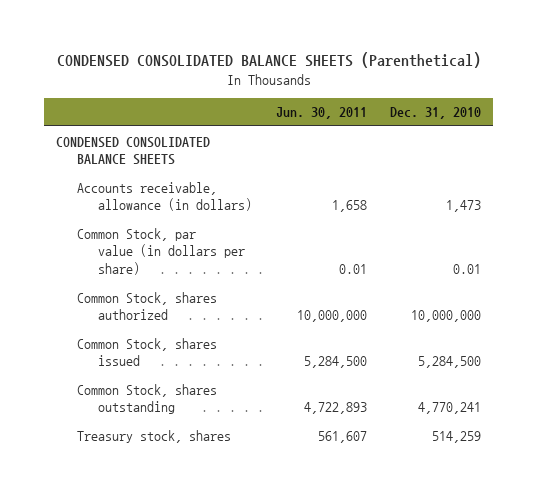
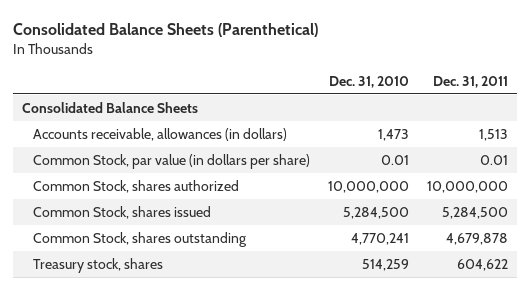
- CONDENSED CONSOLIDATED BALANCE SHEETS (Parenthetical)
+ Consolidated Balance Sheets (Parenthetical)
- | Jun. 30, 2011 | Dec. 31, 2010
+ | Dec. 31, 2010 | Dec. 31, 2011
- CONDENSED CONSOLIDATED BALANCE SHEETS
- Accounts receivable, allowance (in dollars) | 1,658 | 1,473
+ Consolidated Balance Sheets
+ Accounts receivable, allowances (in dollars) | 1,473 | 1,513

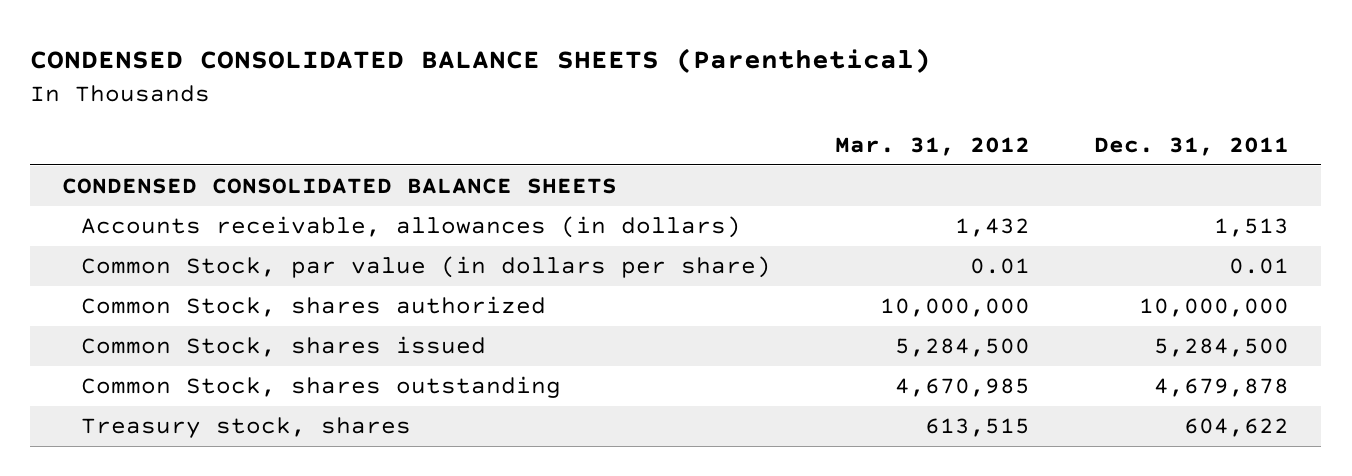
- Consolidated Balance Sheets (Parenthetical)
+ CONDENSED CONSOLIDATED BALANCE SHEETS (Parenthetical)
- | Dec. 31, 2010 | Dec. 31, 2011
+ | Mar. 31, 2012 | Dec. 31, 2011
- Consolidated Balance Sheets
+ CONDENSED CONSOLIDATED BALANCE SHEETS

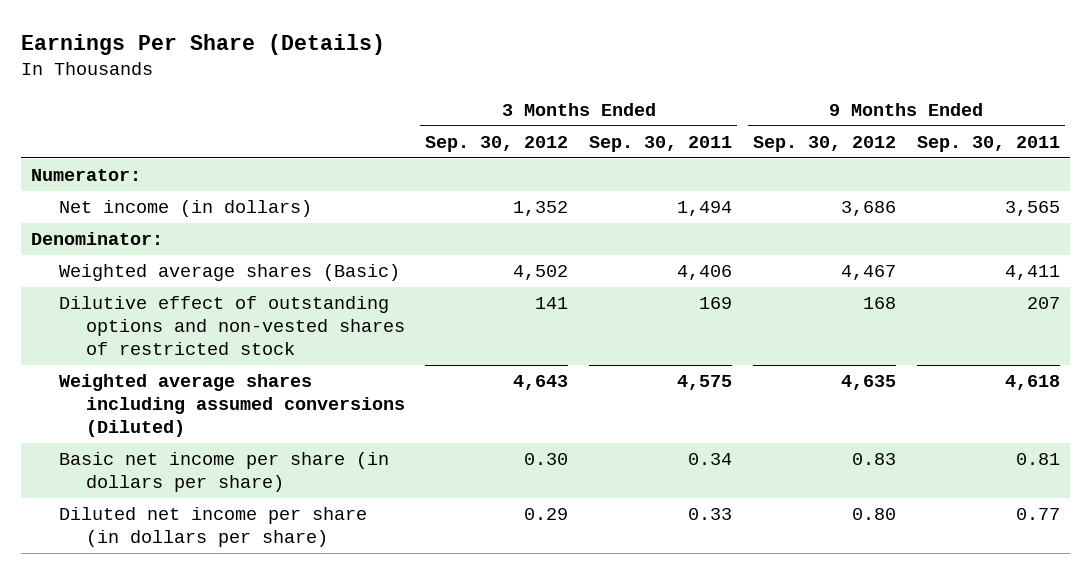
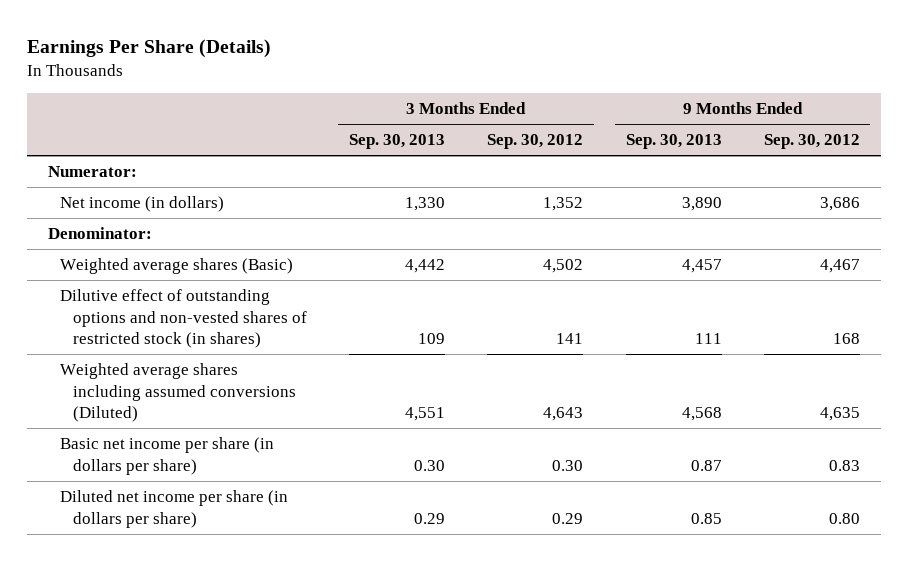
- | 3 Months Ended Sep. 30, 2012 | 3 Months Ended Sep. 30, 2011 | 9 Months Ended Sep. 30, 2012 | 9 Months Ended Sep. 30, 2011
+ | 3 Months Ended Sep. 30, 2013 | 3 Months Ended Sep. 30, 2012 | 9 Months Ended Sep. 30, 2013 | 9 Months Ended Sep. 30, 2012
- Dilutive effect of outstanding options and non-vested shares of restricted stock | 141 | 169 | 168 | 207
+ Dilutive effect of outstanding options and non-vested shares of restricted stock (in shares) | 109 | 141 | 111 | 168

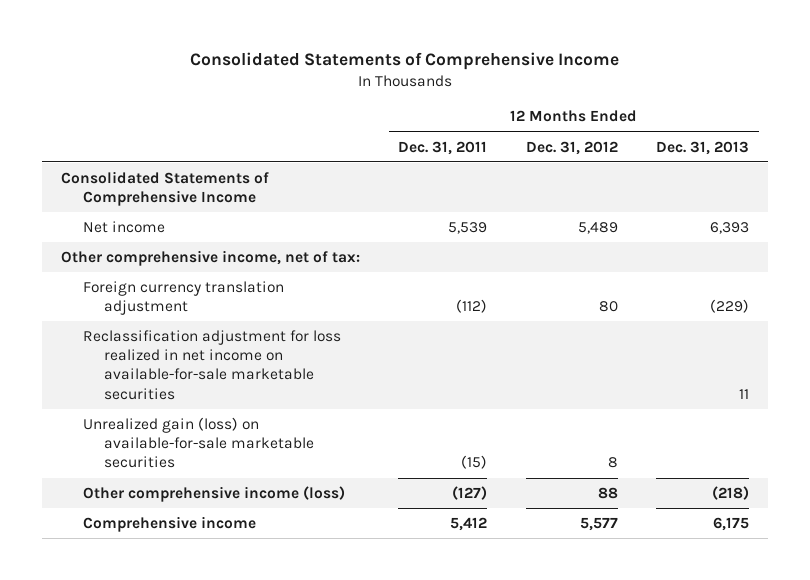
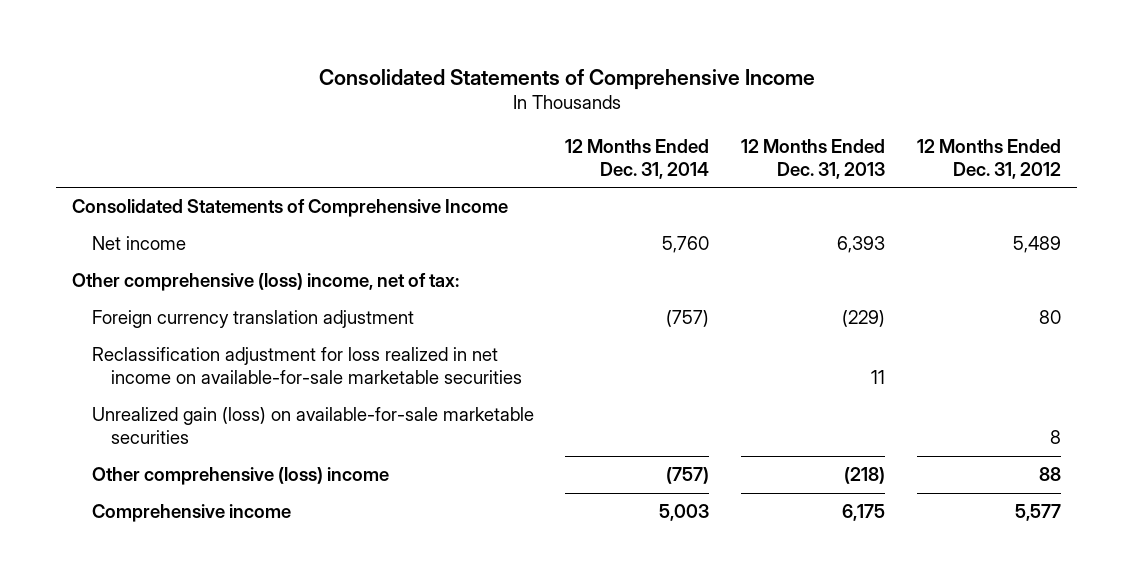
- | 12 Months Ended Dec. 31, 2011 | 12 Months Ended Dec. 31, 2012 | 12 Months Ended Dec. 31, 2013
+ | 12 Months Ended Dec. 31, 2014 | 12 Months Ended Dec. 31, 2013 | 12 Months Ended Dec. 31, 2012
- Other comprehensive income, net of tax:
+ Other comprehensive (loss) income, net of tax:
- Other comprehensive income (loss) | (127) | 88 | (218)
+ Other comprehensive (loss) income | (757) | (218) | 88

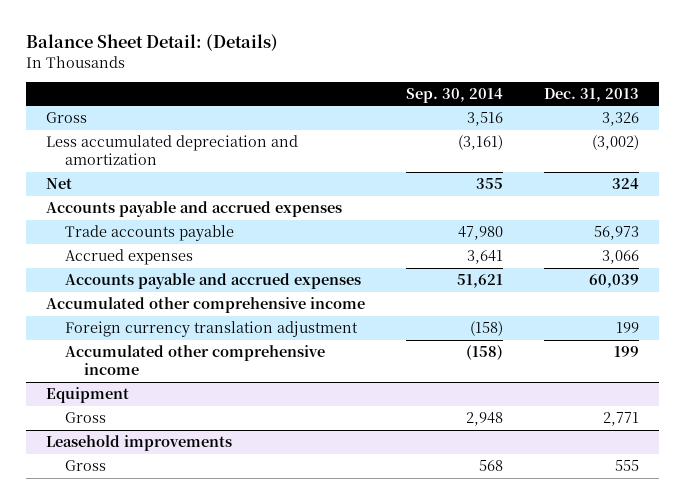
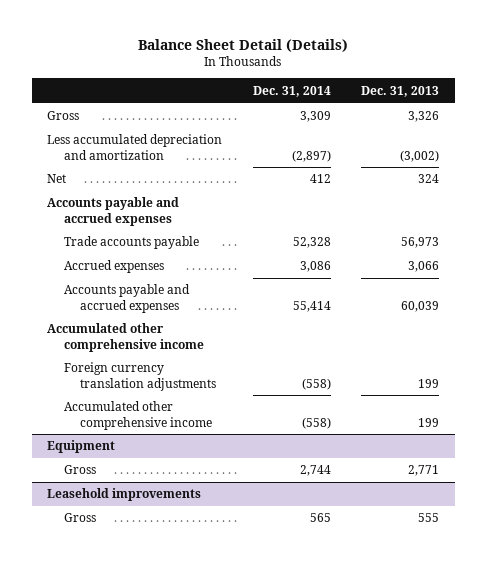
- Balance Sheet Detail: (Details)
+ Balance Sheet Detail (Details)
- | Sep. 30, 2014 | Dec. 31, 2013
+ | Dec. 31, 2014 | Dec. 31, 2013
- Foreign currency translation adjustment | (158) | 199
+ Foreign currency translation adjustments | (558) | 199

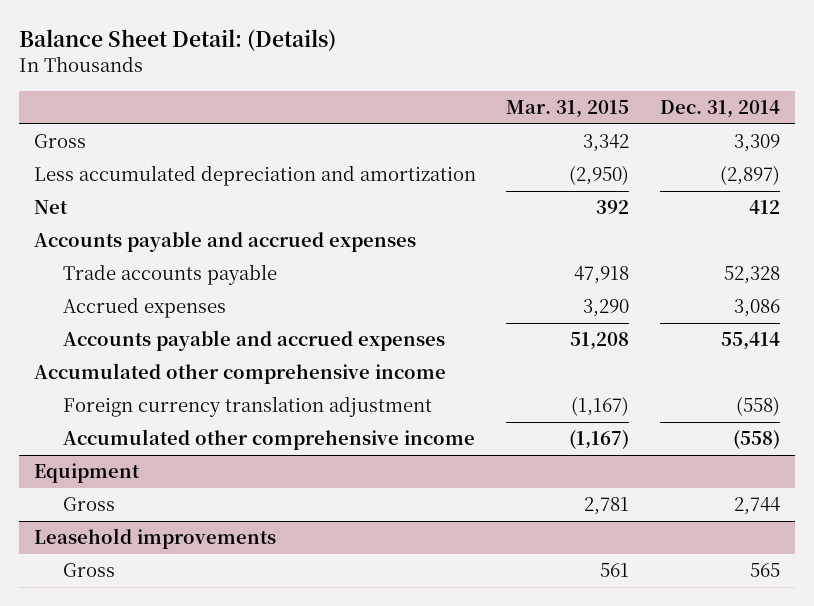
- Balance Sheet Detail (Details)
+ Balance Sheet Detail: (Details)
- | Dec. 31, 2014 | Dec. 31, 2013
+ | Mar. 31, 2015 | Dec. 31, 2014
- Foreign currency translation adjustments | (558) | 199
+ Foreign currency translation adjustment | (1,167) | (558)

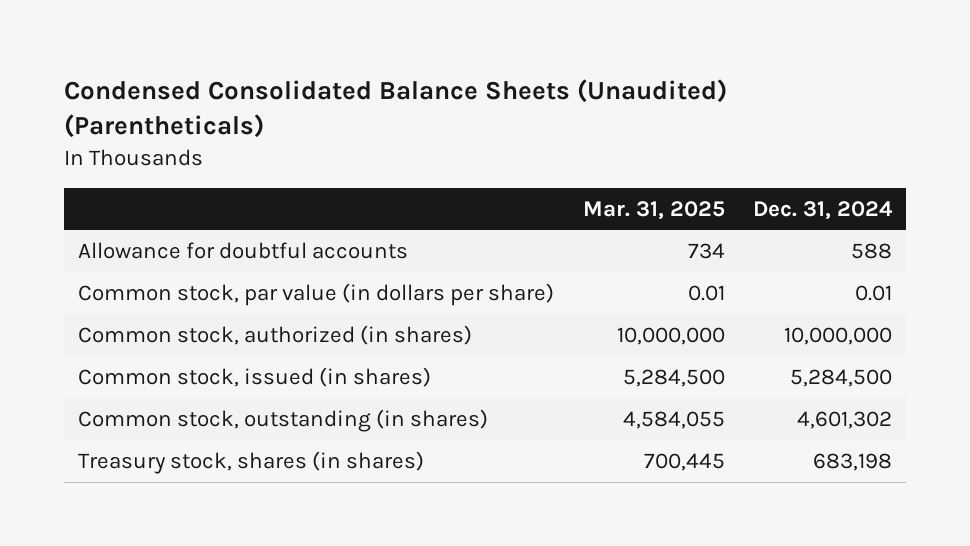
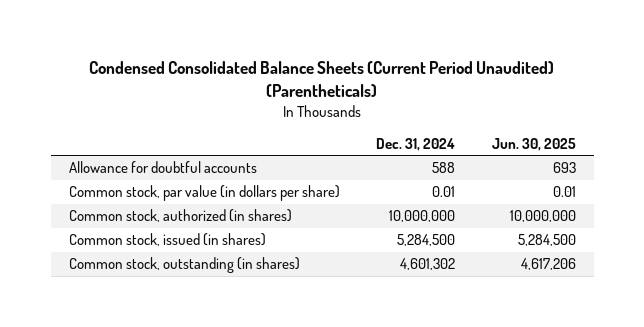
- Condensed Consolidated Balance Sheets (Unaudited) (Parentheticals)
+ Condensed Consolidated Balance Sheets (Current Period Unaudited) (Parentheticals)
- | Mar. 31, 2025 | Dec. 31, 2024
+ | Dec. 31, 2024 | Jun. 30, 2025
- Treasury stock, shares (in shares) | 700,445 | 683,198

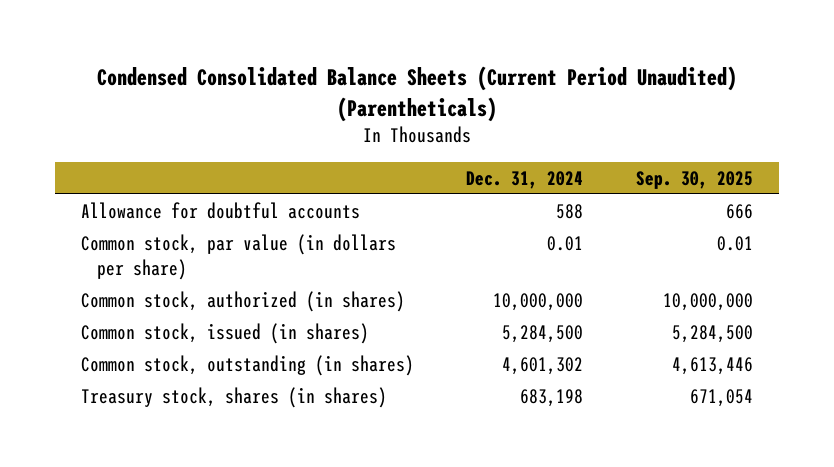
- | Dec. 31, 2024 | Jun. 30, 2025
+ | Dec. 31, 2024 | Sep. 30, 2025
+ Treasury stock, shares (in shares) | 683,198 | 671,054

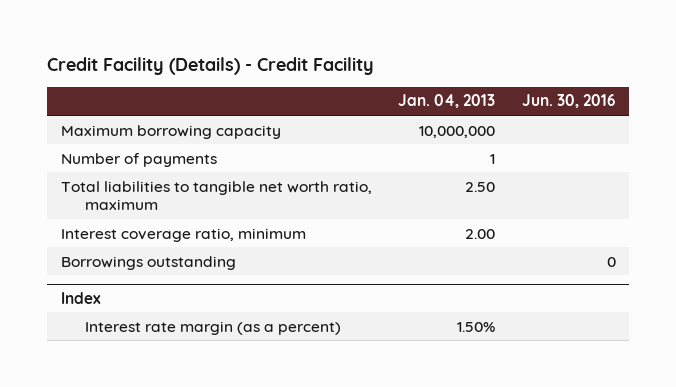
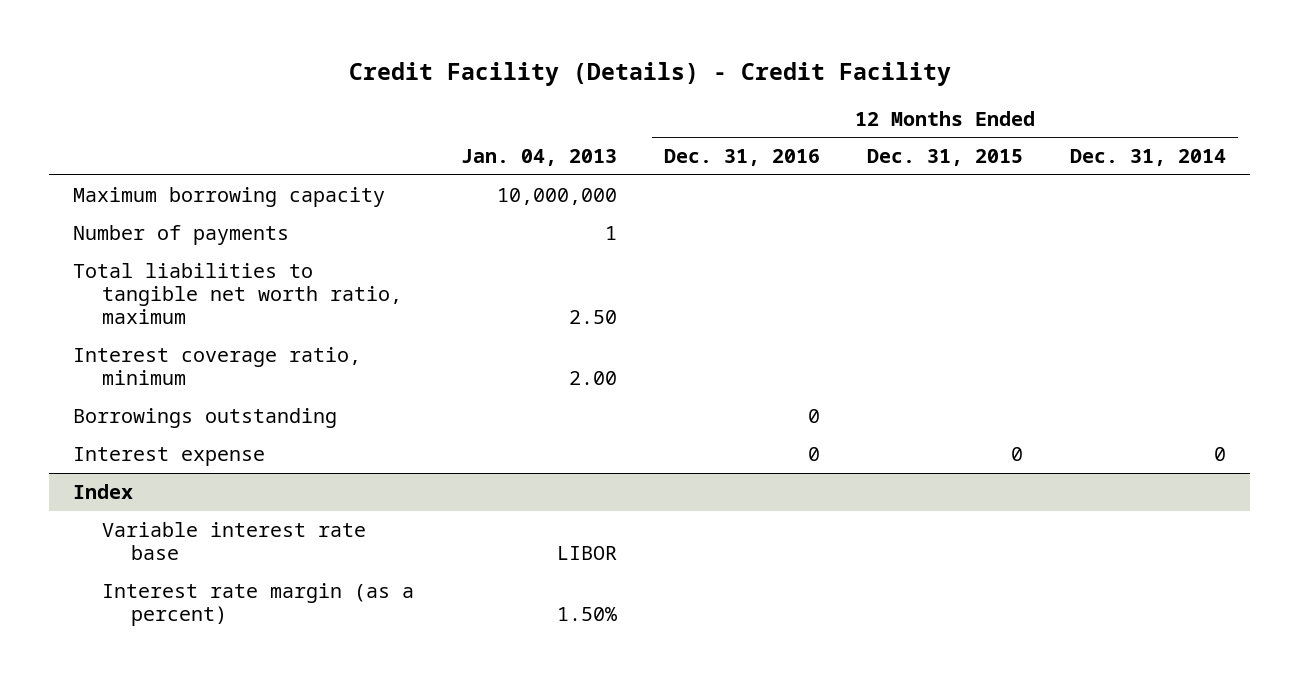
- | Jan. 04, 2013 | Jun. 30, 2016
+ | Jan. 04, 2013 | 12 Months Ended Dec. 31, 2016 | 12 Months Ended Dec. 31, 2015 | 12 Months Ended Dec. 31, 2014
+ Interest expense | | 0 | 0 | 0
@ Index
+ Variable interest rate base | LIBOR | | |

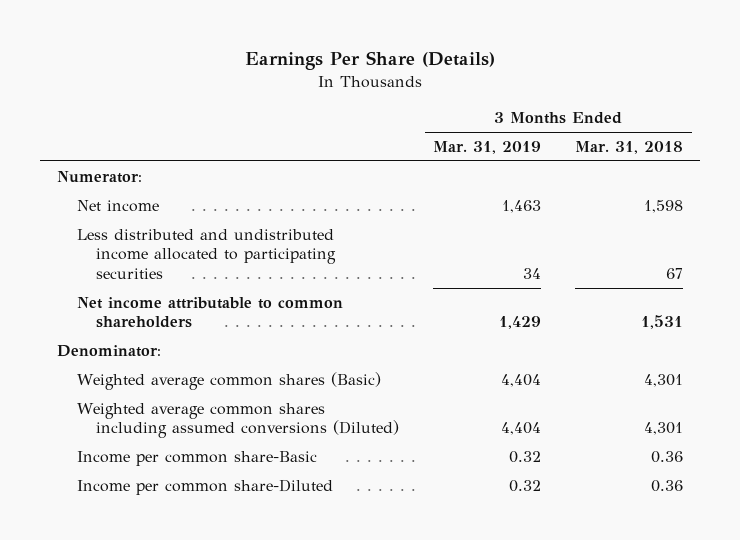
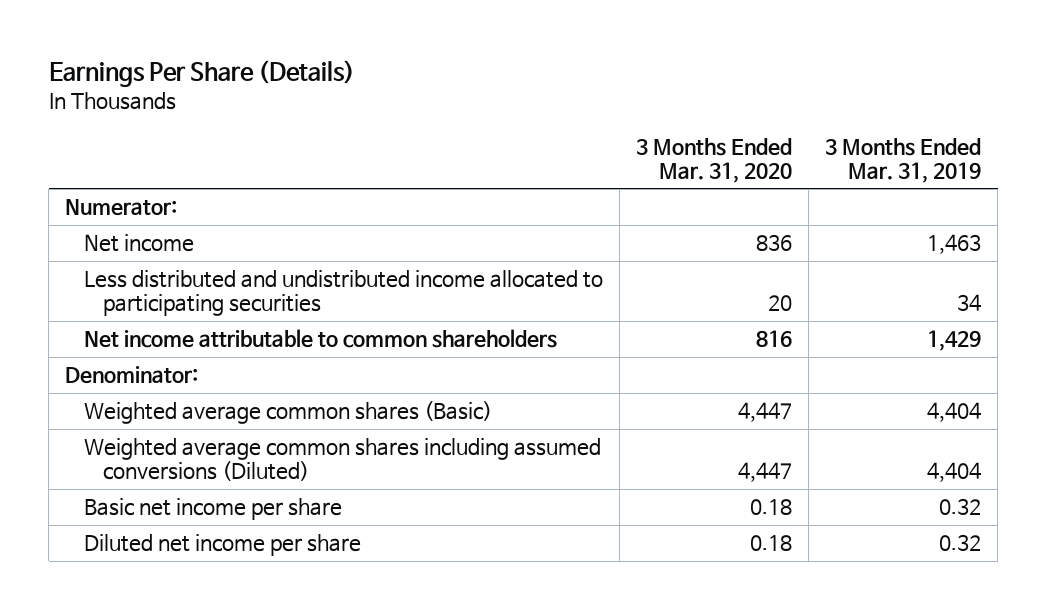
- | 3 Months Ended Mar. 31, 2019 | 3 Months Ended Mar. 31, 2018
+ | 3 Months Ended Mar. 31, 2020 | 3 Months Ended Mar. 31, 2019
- Income per common share-Basic | 0.32 | 0.36
- Income per common share-Diluted | 0.32 | 0.36
+ Basic net income per share | 0.18 | 0.32
+ Diluted net income per share | 0.18 | 0.32

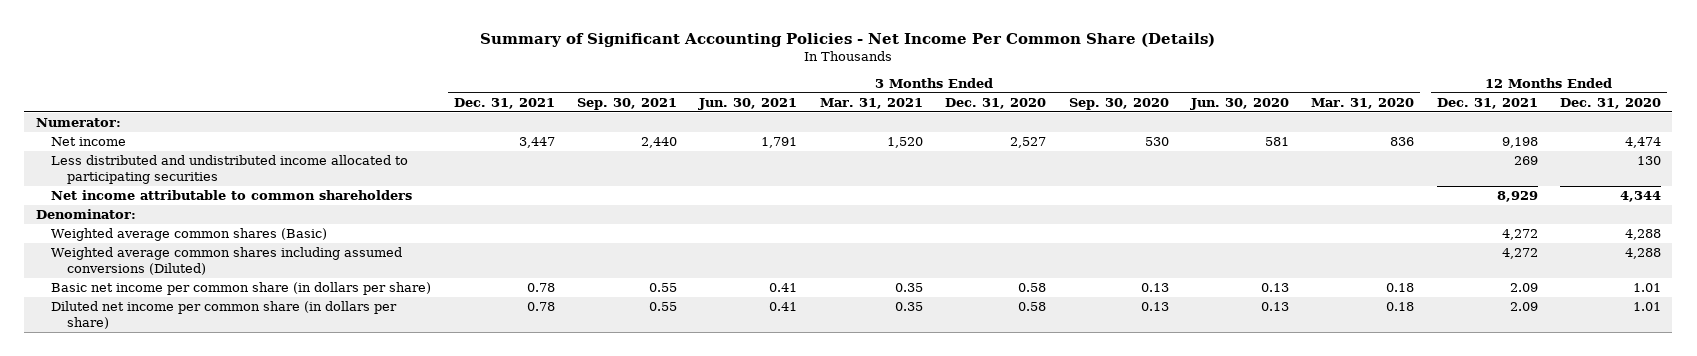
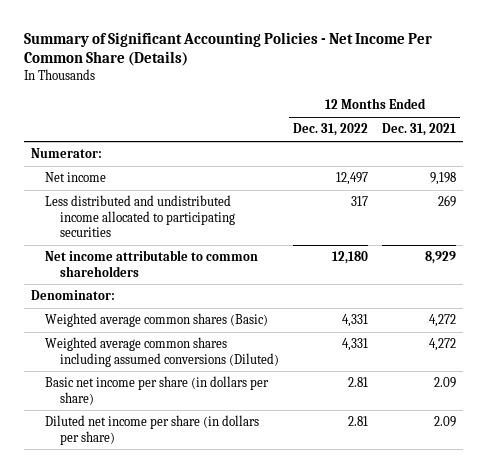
- | 3 Months Ended Dec. 31, 2021 | 3 Months Ended Sep. 30, 2021 | 3 Months Ended Jun. 30, 2021 | 3 Months Ended Mar. 31, 2021 | 3 Months Ended Dec. 31, 2020 | 3 Months Ended Sep. 30, 2020 | 3 Months Ended Jun. 30, 2020 | 3 Months Ended Mar. 31, 2020 | 12 Months Ended Dec. 31, 2021 | 12 Months Ended Dec. 31, 2020
+ | 12 Months Ended Dec. 31, 2022 | 12 Months Ended Dec. 31, 2021
- Basic net income per common share (in dollars per share) | 0.78 | 0.55 | 0.41 | 0.35 | 0.58 | 0.13 | 0.13 | 0.18 | 2.09 | 1.01
- Diluted net income per common share (in dollars per share) | 0.78 | 0.55 | 0.41 | 0.35 | 0.58 | 0.13 | 0.13 | 0.18 | 2.09 | 1.01
+ Basic net income per share (in dollars per share) | 2.81 | 2.09
+ Diluted net income per share (in dollars per share) | 2.81 | 2.09

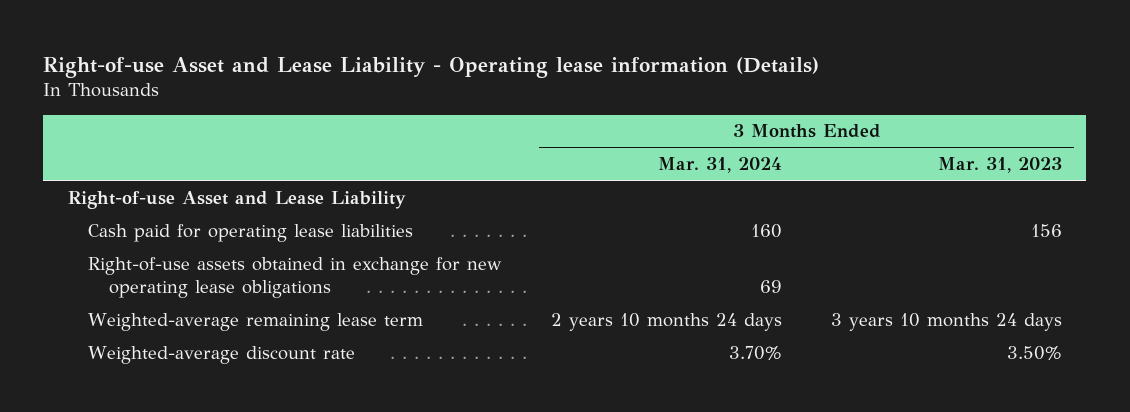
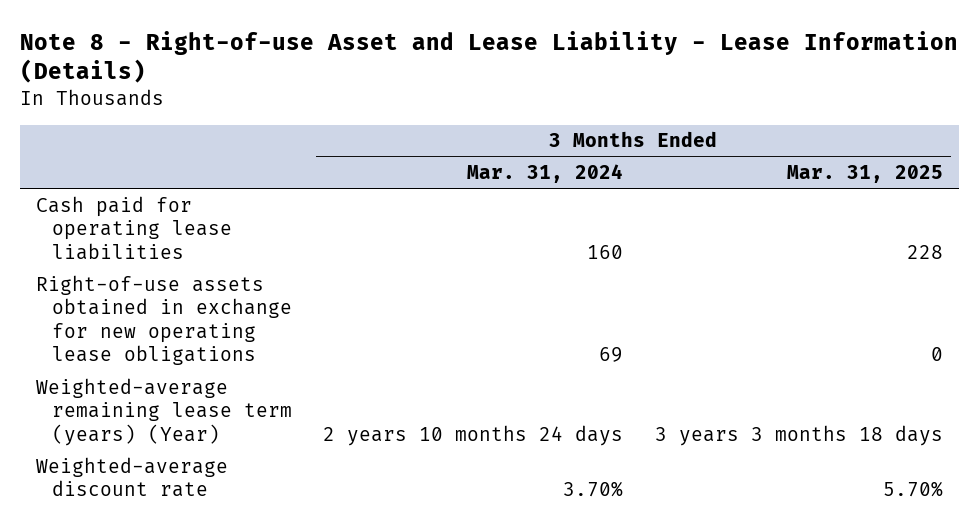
- Right-of-use Asset and Lease Liability - Operating lease information (Details)
+ Note 8 - Right-of-use Asset and Lease Liability - Lease Information (Details)
- | 3 Months Ended Mar. 31, 2024 | 3 Months Ended Mar. 31, 2023
+ | 3 Months Ended Mar. 31, 2024 | 3 Months Ended Mar. 31, 2025
- Right-of-use Asset and Lease Liability
- Weighted-average remaining lease term | 2 years 10 months 24 days | 3 years 10 months 24 days
+ Weighted-average remaining lease term (years) (Year) | 2 years 10 months 24 days | 3 years 3 months 18 days

